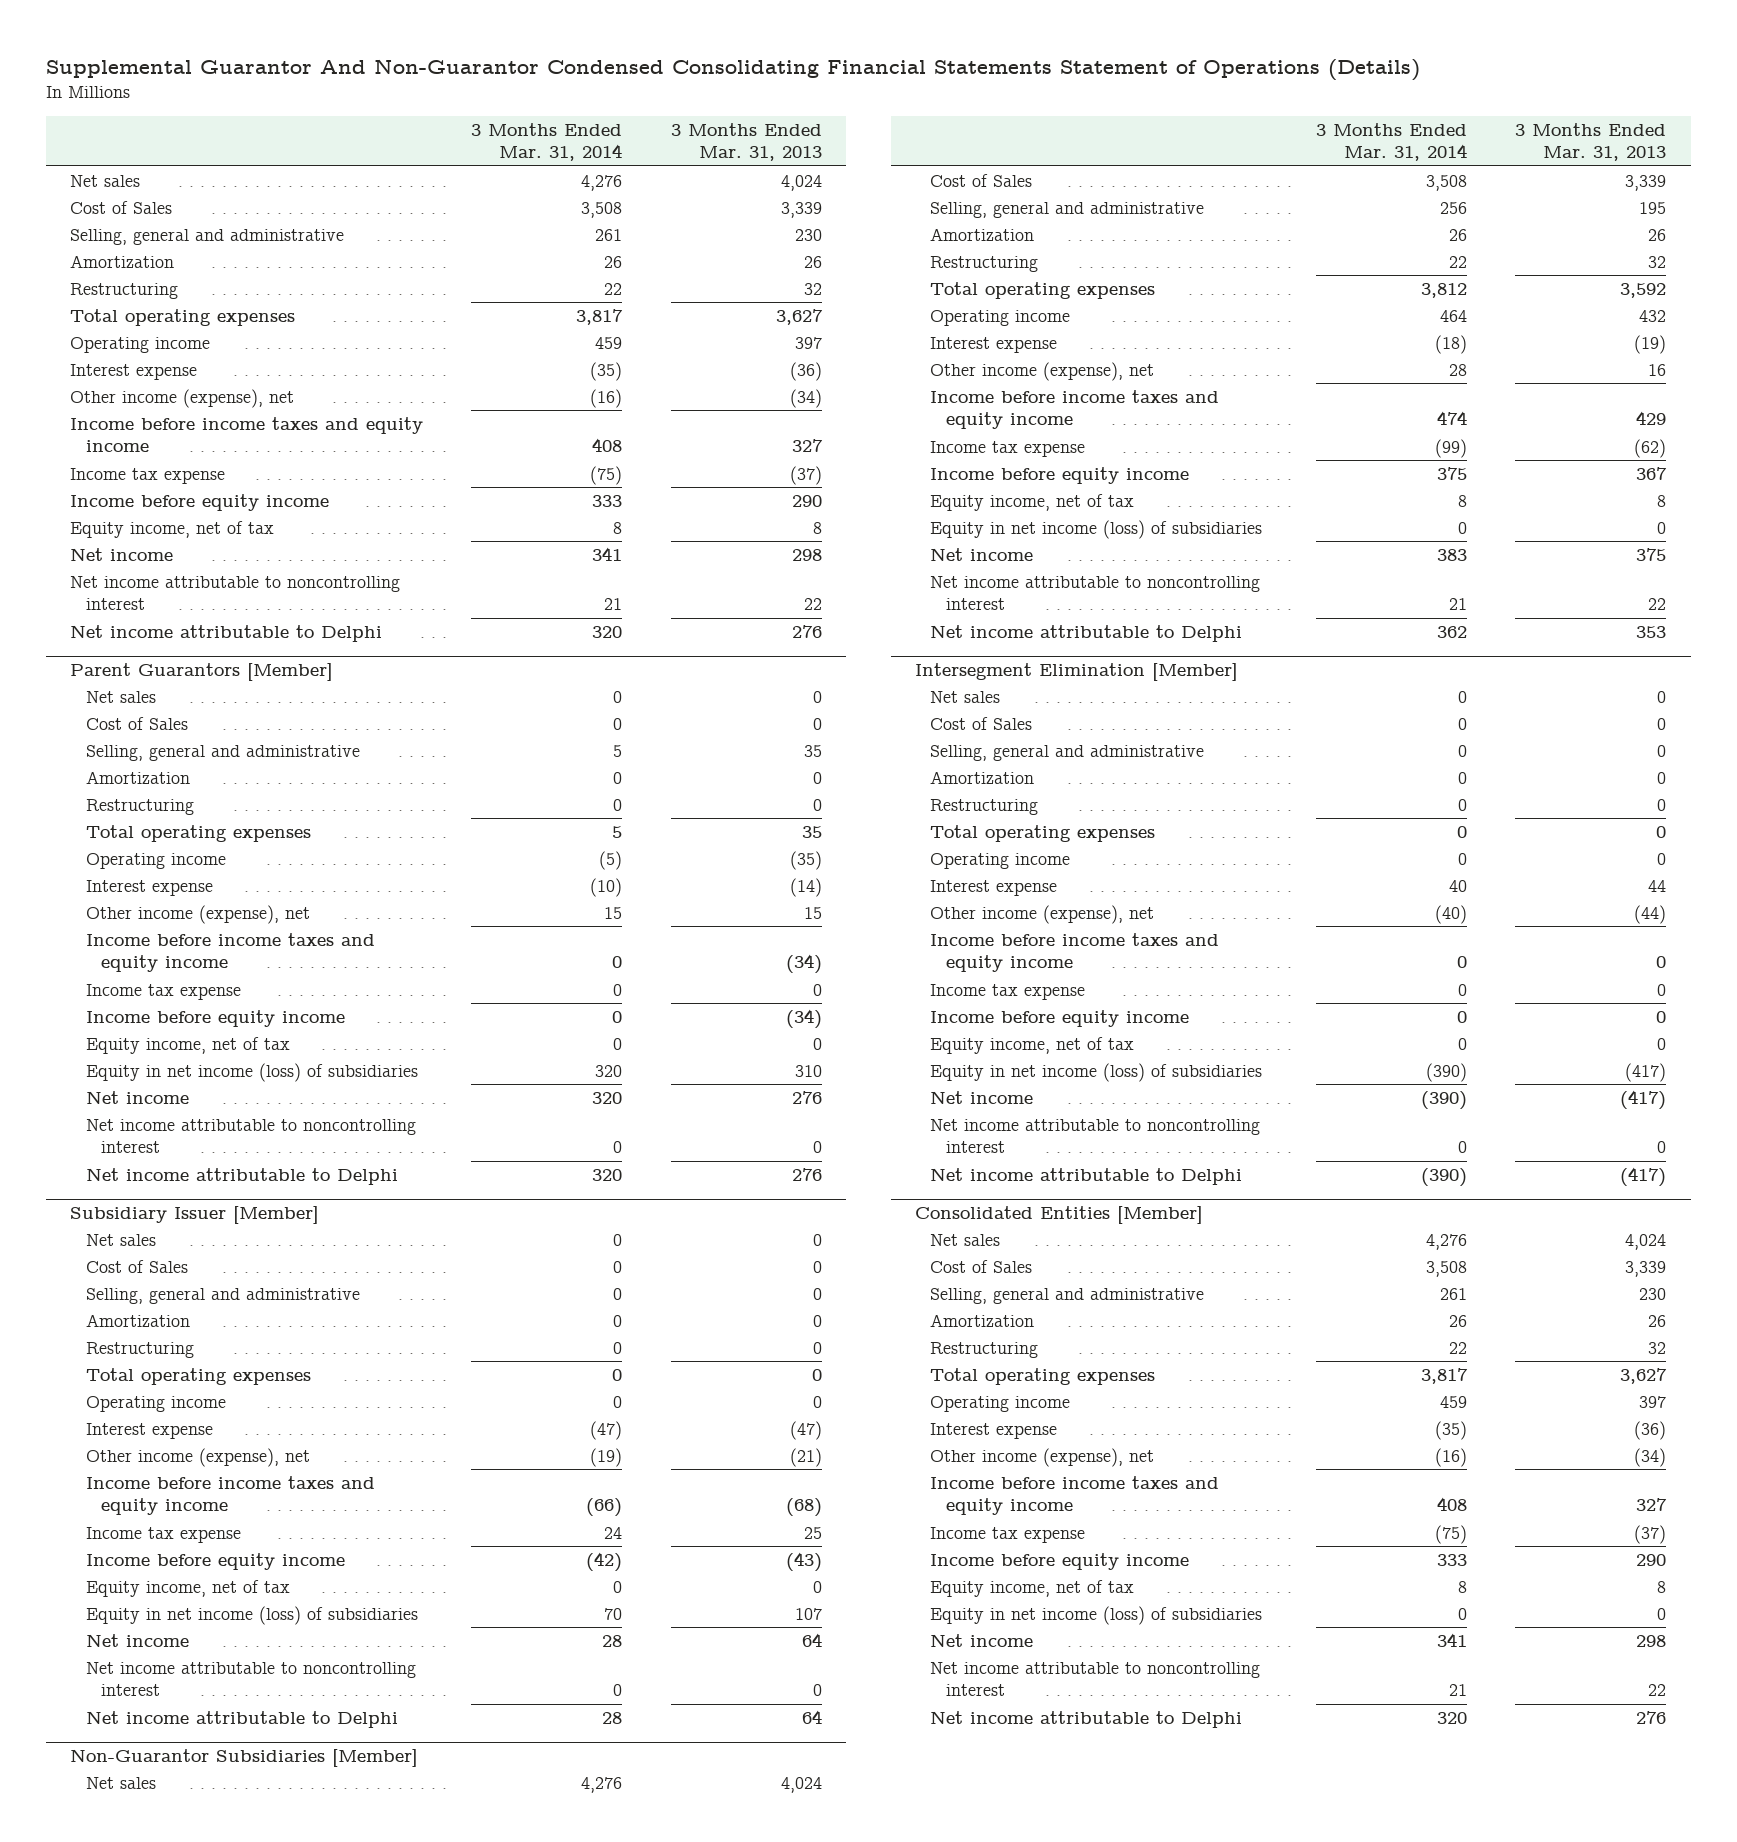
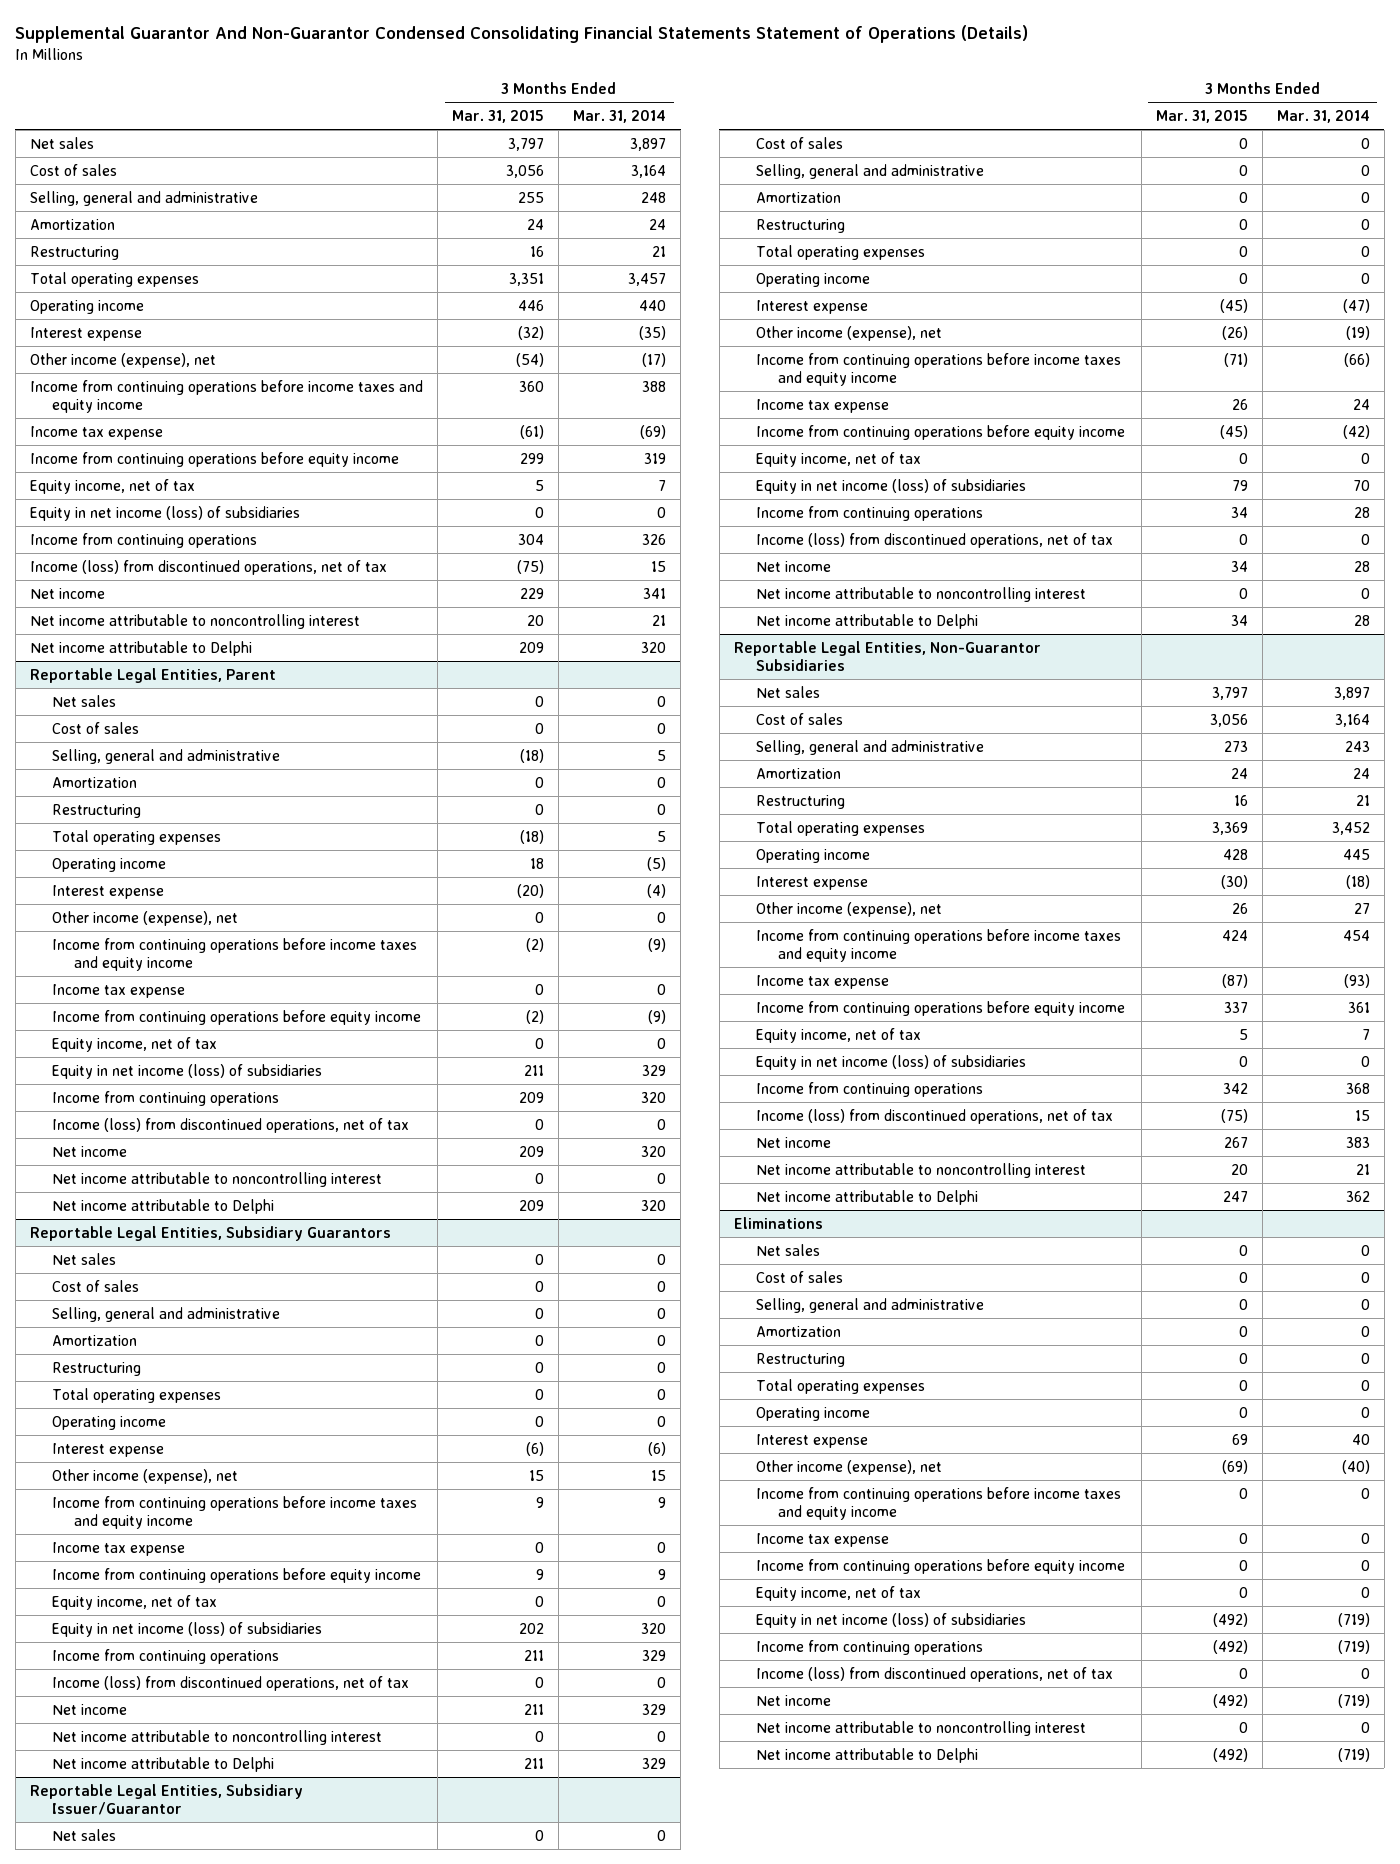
- | 3 Months Ended Mar. 31, 2014 | 3 Months Ended Mar. 31, 2013
+ | 3 Months Ended Mar. 31, 2015 | 3 Months Ended Mar. 31, 2014
- Net sales | 4,276 | 4,024
- Cost of Sales | 3,508 | 3,339
- Selling, general and administrative | 261 | 230
- Amortization | 26 | 26
- Restructuring | 22 | 32
- Total operating expenses | 3,817 | 3,627
- Operating income | 459 | 397
+ Net sales | 3,797 | 3,897
+ Cost of sales | 3,056 | 3,164
+ Selling, general and administrative | 255 | 248
+ Amortization | 24 | 24
+ Restructuring | 16 | 21
+ Total operating expenses | 3,351 | 3,457
+ Operating income | 446 | 440
- Other income (expense), net | (16) | (34)
- Income before income taxes and equity income | 408 | 327
- Income tax expense | (75) | (37)
- Income before equity income | 333 | 290
- Equity income, net of tax | 8 | 8
+ Other income (expense), net | (54) | (17)
+ Income from continuing operations before income taxes and equity income | 360 | 388
+ Income tax expense | (61) | (69)
+ Income from continuing operations before equity income | 299 | 319
+ Equity income, net of tax | 5 | 7
+ Equity in net income (loss) of subsidiaries | 0 | 0
+ Income from continuing operations | 304 | 326
+ Income (loss) from discontinued operations, net of tax | (75) | 15
- Parent Guarantors [Member]
+ Reportable Legal Entities, Parent
- Cost of Sales | 0 | 0
+ Cost of sales | 0 | 0
- Interest expense | (10) | (14)
- Other income (expense), net | 15 | 15
- Income before income taxes and equity income | 0 | (34)
+ Interest expense | (20) | (4)
+ Other income (expense), net | 0 | 0
+ Income from continuing operations before income taxes and equity income | (2) | (9)
- Income before equity income | 0 | (34)
+ Income from continuing operations before equity income | (2) | (9)
- Equity in net income (loss) of subsidiaries | 320 | 310
+ Equity in net income (loss) of subsidiaries | 211 | 329
+ Income from continuing operations | 209 | 320
+ Income (loss) from discontinued operations, net of tax | 0 | 0
- Subsidiary Issuer [Member]
+ Reportable Legal Entities, Subsidiary Guarantors
- Cost of Sales | 0 | 0
+ Cost of sales | 0 | 0
+ Interest expense | (6) | (6)
+ Other income (expense), net | 15 | 15
+ Income from continuing operations before income taxes and equity income | 9 | 9
+ Income tax expense | 0 | 0
+ Income from continuing operations before equity income | 9 | 9
+ Equity income, net of tax | 0 | 0
+ Equity in net income (loss) of subsidiaries | 202 | 320
+ Income from continuing operations | 211 | 329
+ Income (loss) from discontinued operations, net of tax | 0 | 0
+ Net income | 211 | 329
+ Net income attributable to noncontrolling interest | 0 | 0
+ Net income attributable to Delphi | 211 | 329
+ Reportable Legal Entities, Subsidiary Issuer/Guarantor
+ Net sales | 0 | 0
+ Cost of sales | 0 | 0
+ Selling, general and administrative | 0 | 0
+ Amortization | 0 | 0
+ Restructuring | 0 | 0
+ Total operating expenses | 0 | 0
+ Operating income | 0 | 0
- Income before income taxes and equity income | (66) | (68)
+ Income from continuing operations before income taxes and equity income | (71) | (66)
- Income before equity income | (42) | (43)
+ Income from continuing operations before equity income | (45) | (42)
+ Income from continuing operations | 34 | 28
+ Income (loss) from discontinued operations, net of tax | 0 | 0
- Non-Guarantor Subsidiaries [Member]
- Net sales | 4,276 | 4,024
- Cost of Sales | 3,508 | 3,339
- Selling, general and administrative | 256 | 195
- Amortization | 26 | 26
- Restructuring | 22 | 32
- Total operating expenses | 3,812 | 3,592
- Operating income | 464 | 432
+ Reportable Legal Entities, Non-Guarantor Subsidiaries
+ Net sales | 3,797 | 3,897
+ Cost of sales | 3,056 | 3,164
+ Selling, general and administrative | 273 | 243
+ Amortization | 24 | 24
+ Restructuring | 16 | 21
+ Total operating expenses | 3,369 | 3,452
+ Operating income | 428 | 445
- Other income (expense), net | 28 | 16
- Income before income taxes and equity income | 474 | 429
- Income tax expense | (99) | (62)
- Income before equity income | 375 | 367
- Equity income, net of tax | 8 | 8
+ Other income (expense), net | 26 | 27
+ Income from continuing operations before income taxes and equity income | 424 | 454
+ Income tax expense | (87) | (93)
+ Income from continuing operations before equity income | 337 | 361
+ Equity income, net of tax | 5 | 7
+ Income from continuing operations | 342 | 368
+ Income (loss) from discontinued operations, net of tax | (75) | 15
- Intersegment Elimination [Member]
+ Eliminations
- Cost of Sales | 0 | 0
+ Cost of sales | 0 | 0
- Income before income taxes and equity income | 0 | 0
+ Income from continuing operations before income taxes and equity income | 0 | 0
- Income before equity income | 0 | 0
+ Income from continuing operations before equity income | 0 | 0
- Equity in net income (loss) of subsidiaries | (390) | (417)
- Net income | (390) | (417)
+ Equity in net income (loss) of subsidiaries | (492) | (719)
+ Income from continuing operations | (492) | (719)
+ Income (loss) from discontinued operations, net of tax | 0 | 0
+ Net income | (492) | (719)
- Net income attributable to Delphi | (390) | (417)
- Consolidated Entities [Member]
- Net sales | 4,276 | 4,024
- Cost of Sales | 3,508 | 3,339
- Selling, general and administrative | 261 | 230
- Amortization | 26 | 26
- Restructuring | 22 | 32
- Total operating expenses | 3,817 | 3,627
- Operating income | 459 | 397
- Interest expense | (35) | (36)
- Other income (expense), net | (16) | (34)
- Income before income taxes and equity income | 408 | 327
- Income tax expense | (75) | (37)
- Income before equity income | 333 | 290
- Equity income, net of tax | 8 | 8
- Equity in net income (loss) of subsidiaries | 0 | 0
- Net income | 341 | 298
- Net income attributable to noncontrolling interest | 21 | 22
- Net income attributable to Delphi | 320 | 276
+ Net income attributable to Delphi | (492) | (719)

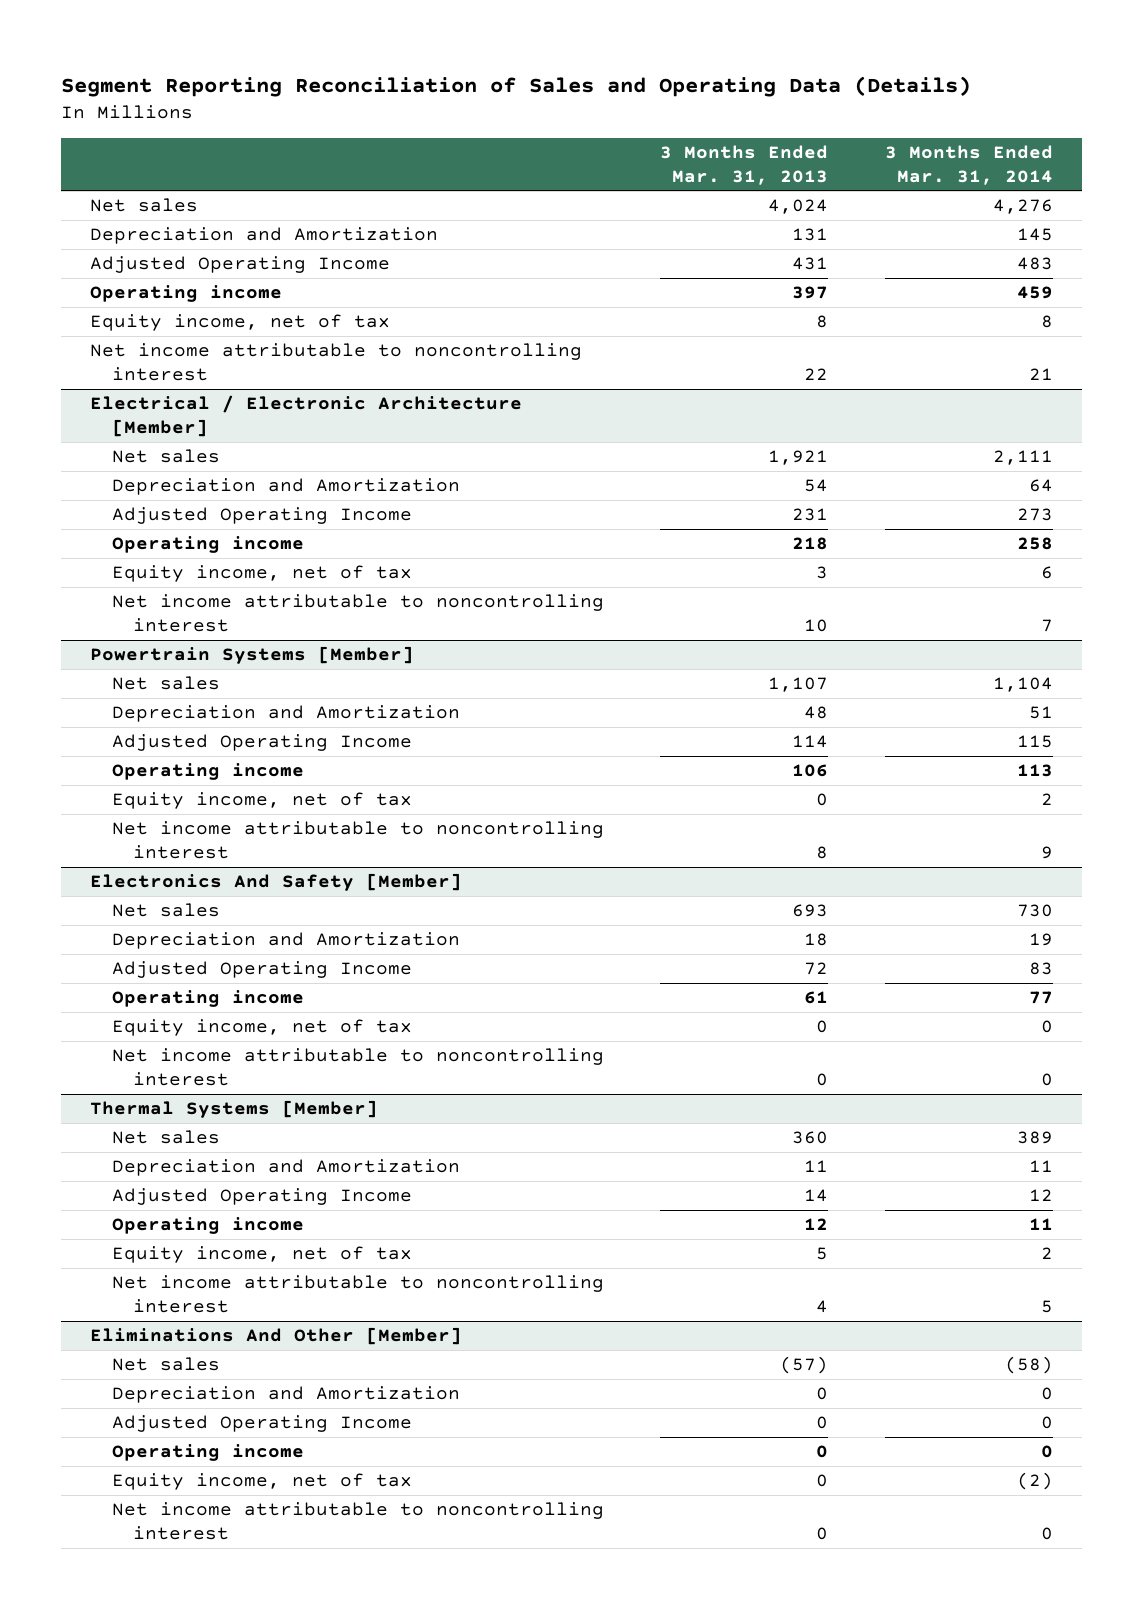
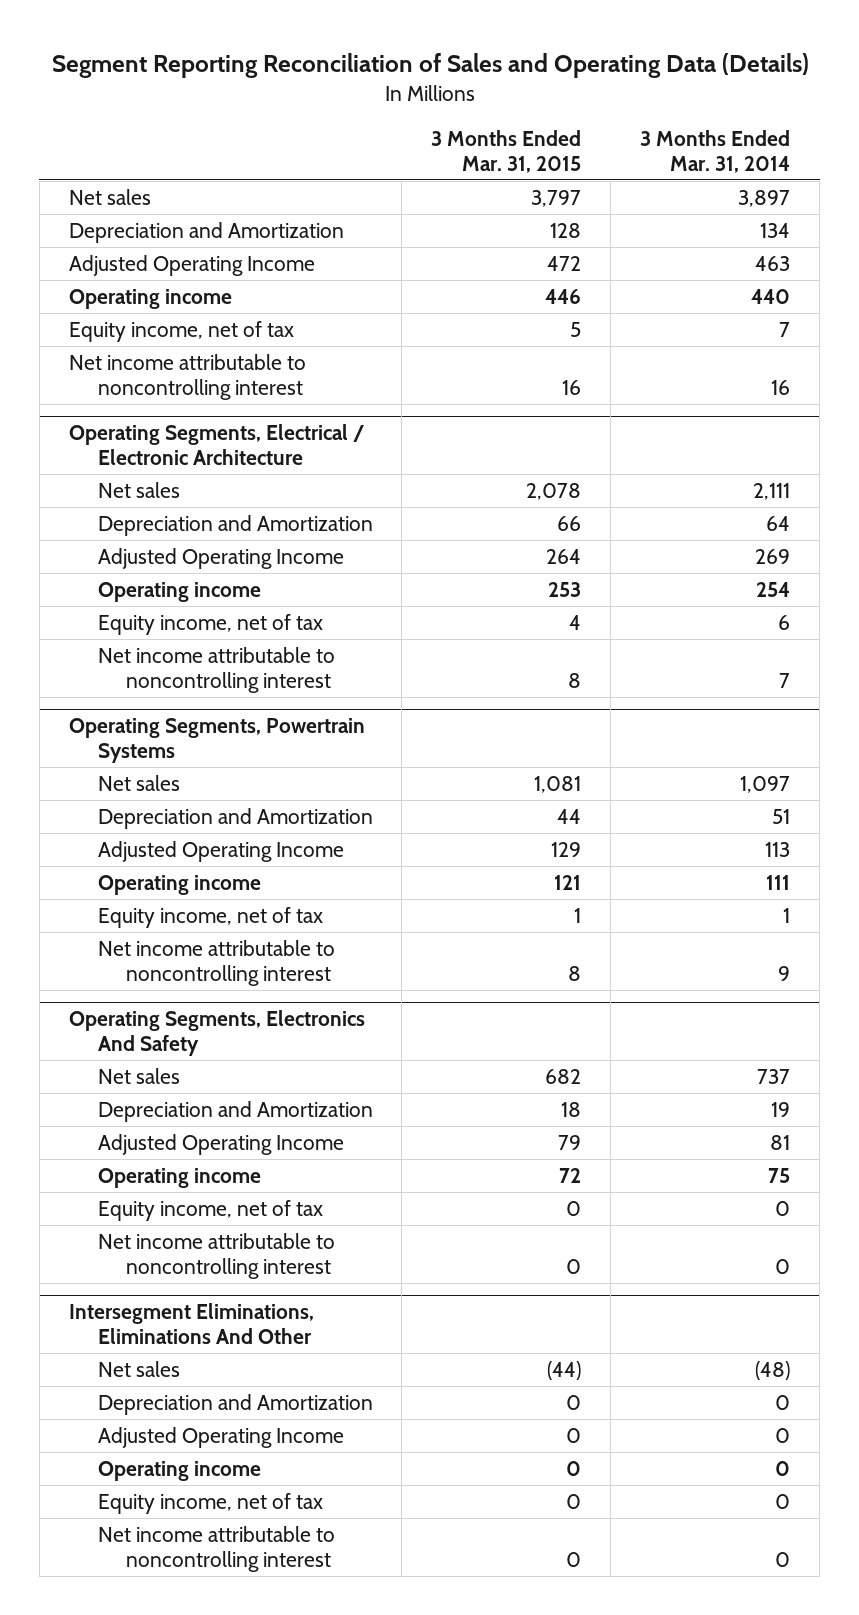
- | 3 Months Ended Mar. 31, 2013 | 3 Months Ended Mar. 31, 2014
+ | 3 Months Ended Mar. 31, 2015 | 3 Months Ended Mar. 31, 2014
- Net sales | 4,024 | 4,276
- Depreciation and Amortization | 131 | 145
- Adjusted Operating Income | 431 | 483
- Operating income | 397 | 459
- Equity income, net of tax | 8 | 8
- Net income attributable to noncontrolling interest | 22 | 21
- Electrical / Electronic Architecture [Member]
+ Net sales | 3,797 | 3,897
+ Depreciation and Amortization | 128 | 134
+ Adjusted Operating Income | 472 | 463
+ Operating income | 446 | 440
+ Equity income, net of tax | 5 | 7
+ Net income attributable to noncontrolling interest | 16 | 16
+ Operating Segments, Electrical / Electronic Architecture
- Adjusted Operating Income | 231 | 273
- Operating income | 218 | 258
+ Adjusted Operating Income | 264 | 269
+ Operating income | 253 | 254
- Powertrain Systems [Member]
- Net sales | 1,107 | 1,104
+ Operating Segments, Powertrain Systems
+ Net sales | 1,081 | 1,097
- Adjusted Operating Income | 114 | 115
- Operating income | 106 | 113
- Equity income, net of tax | 0 | 2
+ Adjusted Operating Income | 129 | 113
+ Operating income | 121 | 111
+ Equity income, net of tax | 1 | 1
- Electronics And Safety [Member]
- Net sales | 693 | 730
+ Operating Segments, Electronics And Safety
+ Net sales | 682 | 737
- Adjusted Operating Income | 72 | 83
- Operating income | 61 | 77
+ Adjusted Operating Income | 79 | 81
+ Operating income | 72 | 75
- Thermal Systems [Member]
- Net sales | 360 | 389
- Depreciation and Amortization | 11 | 11
- Adjusted Operating Income | 14 | 12
- Operating income | 12 | 11
- Equity income, net of tax | 5 | 2
- Net income attributable to noncontrolling interest | 4 | 5
- Eliminations And Other [Member]
- Net sales | (57) | (58)
+ Intersegment Eliminations, Eliminations And Other
+ Net sales | (44) | (48)
- Equity income, net of tax | 0 | (2)
+ Equity income, net of tax | 0 | 0

